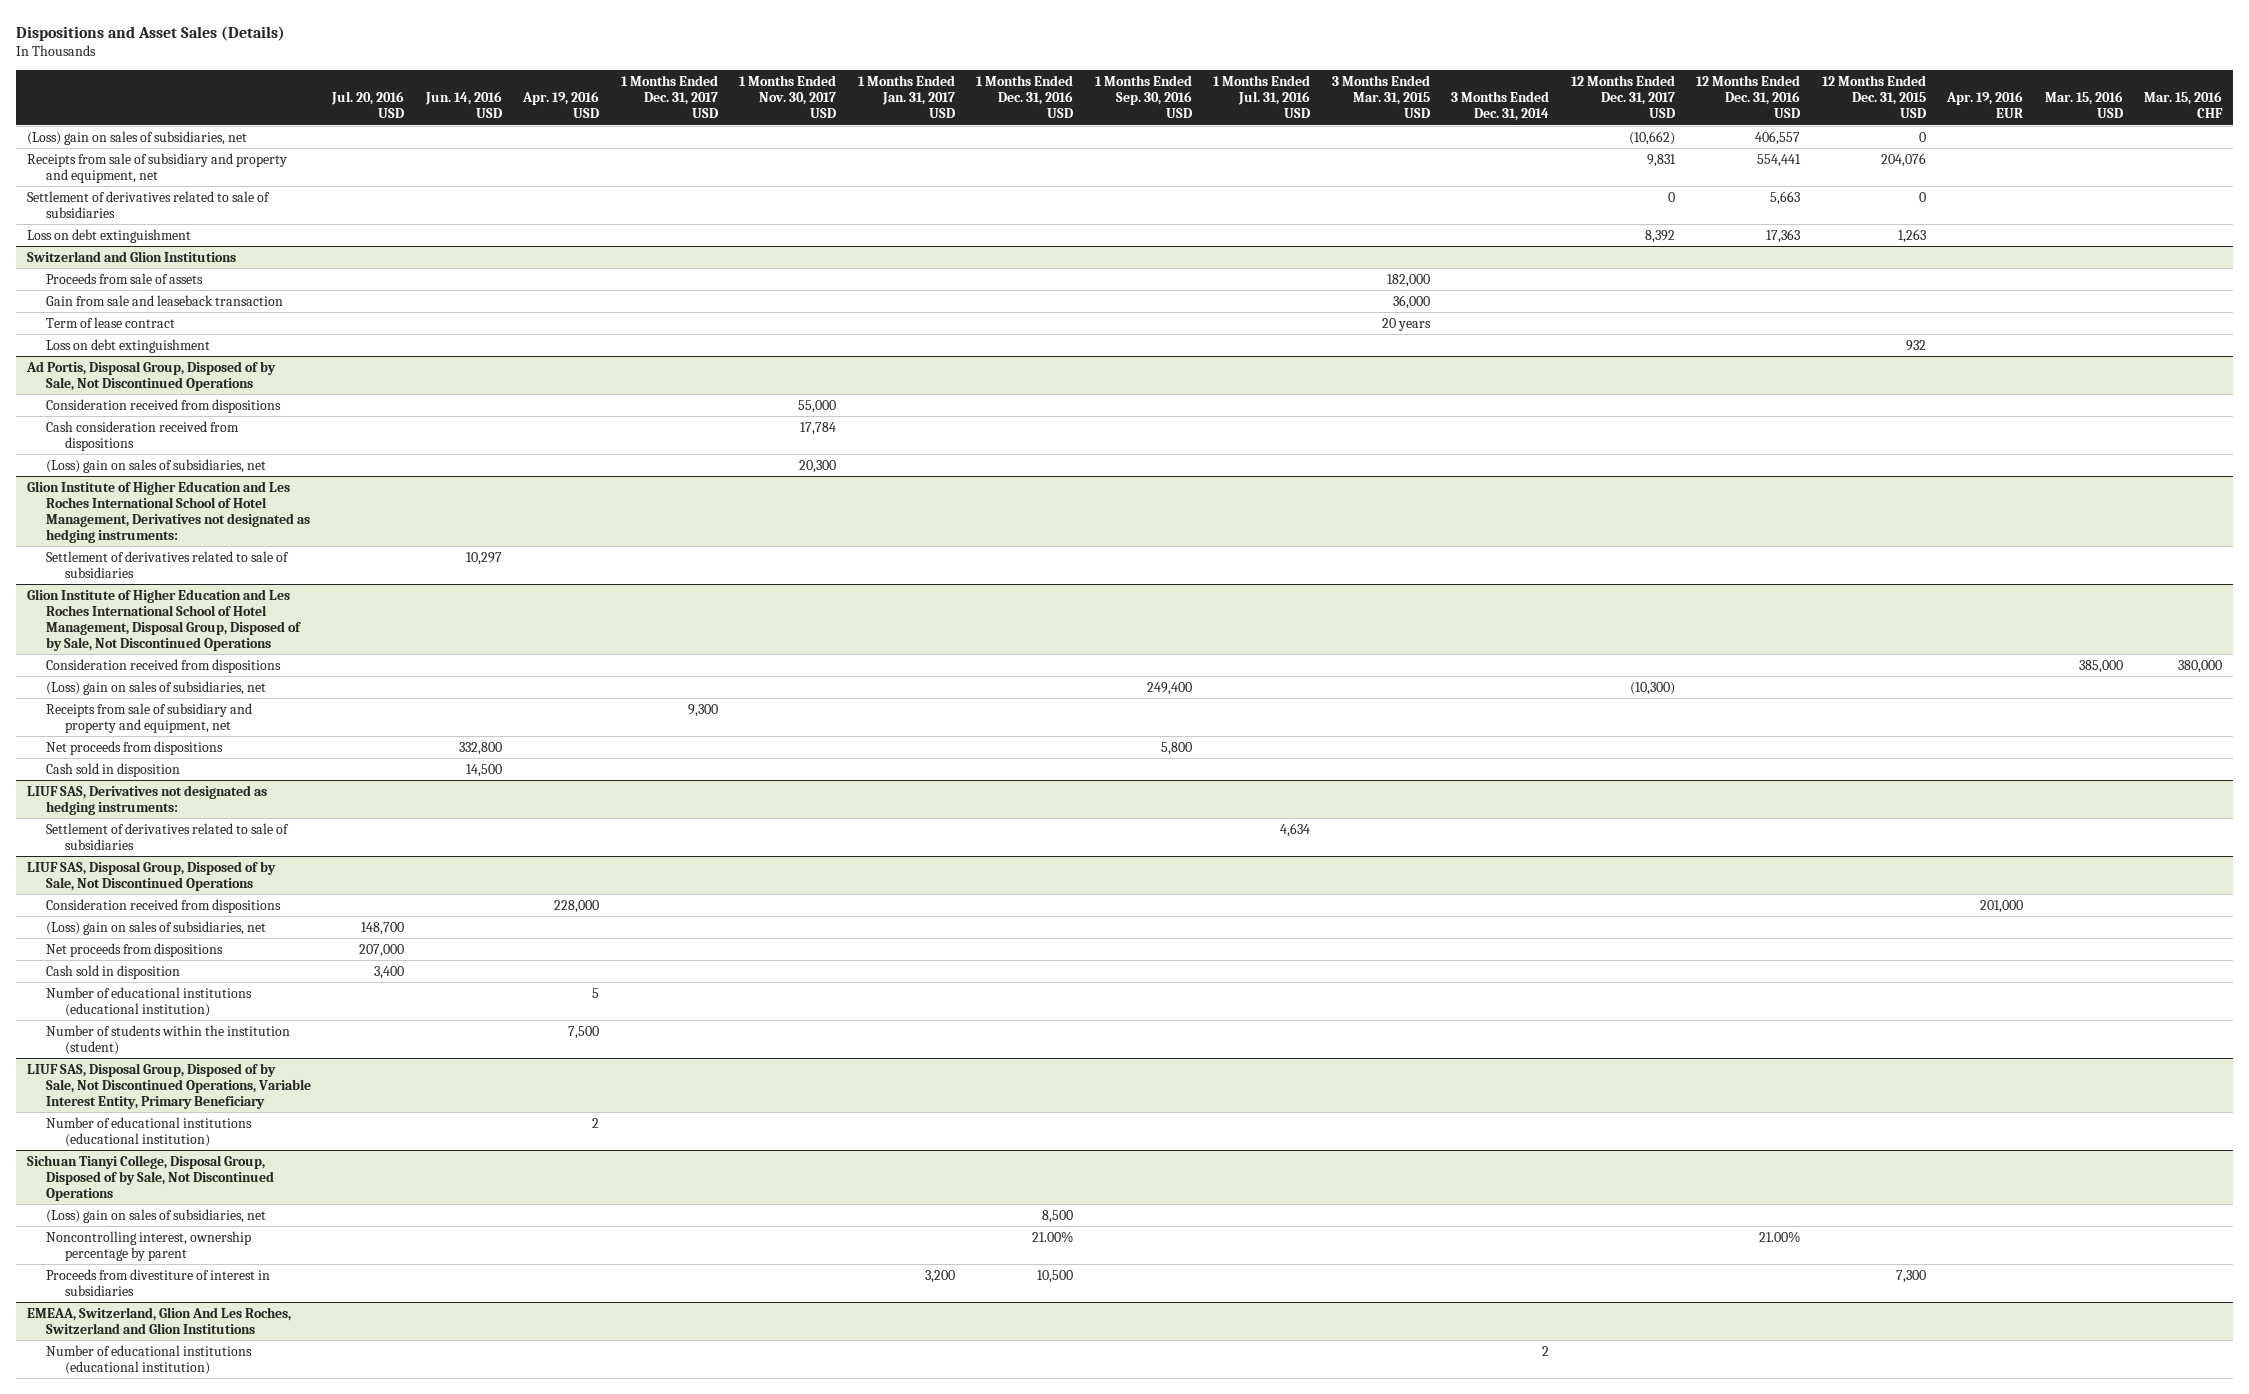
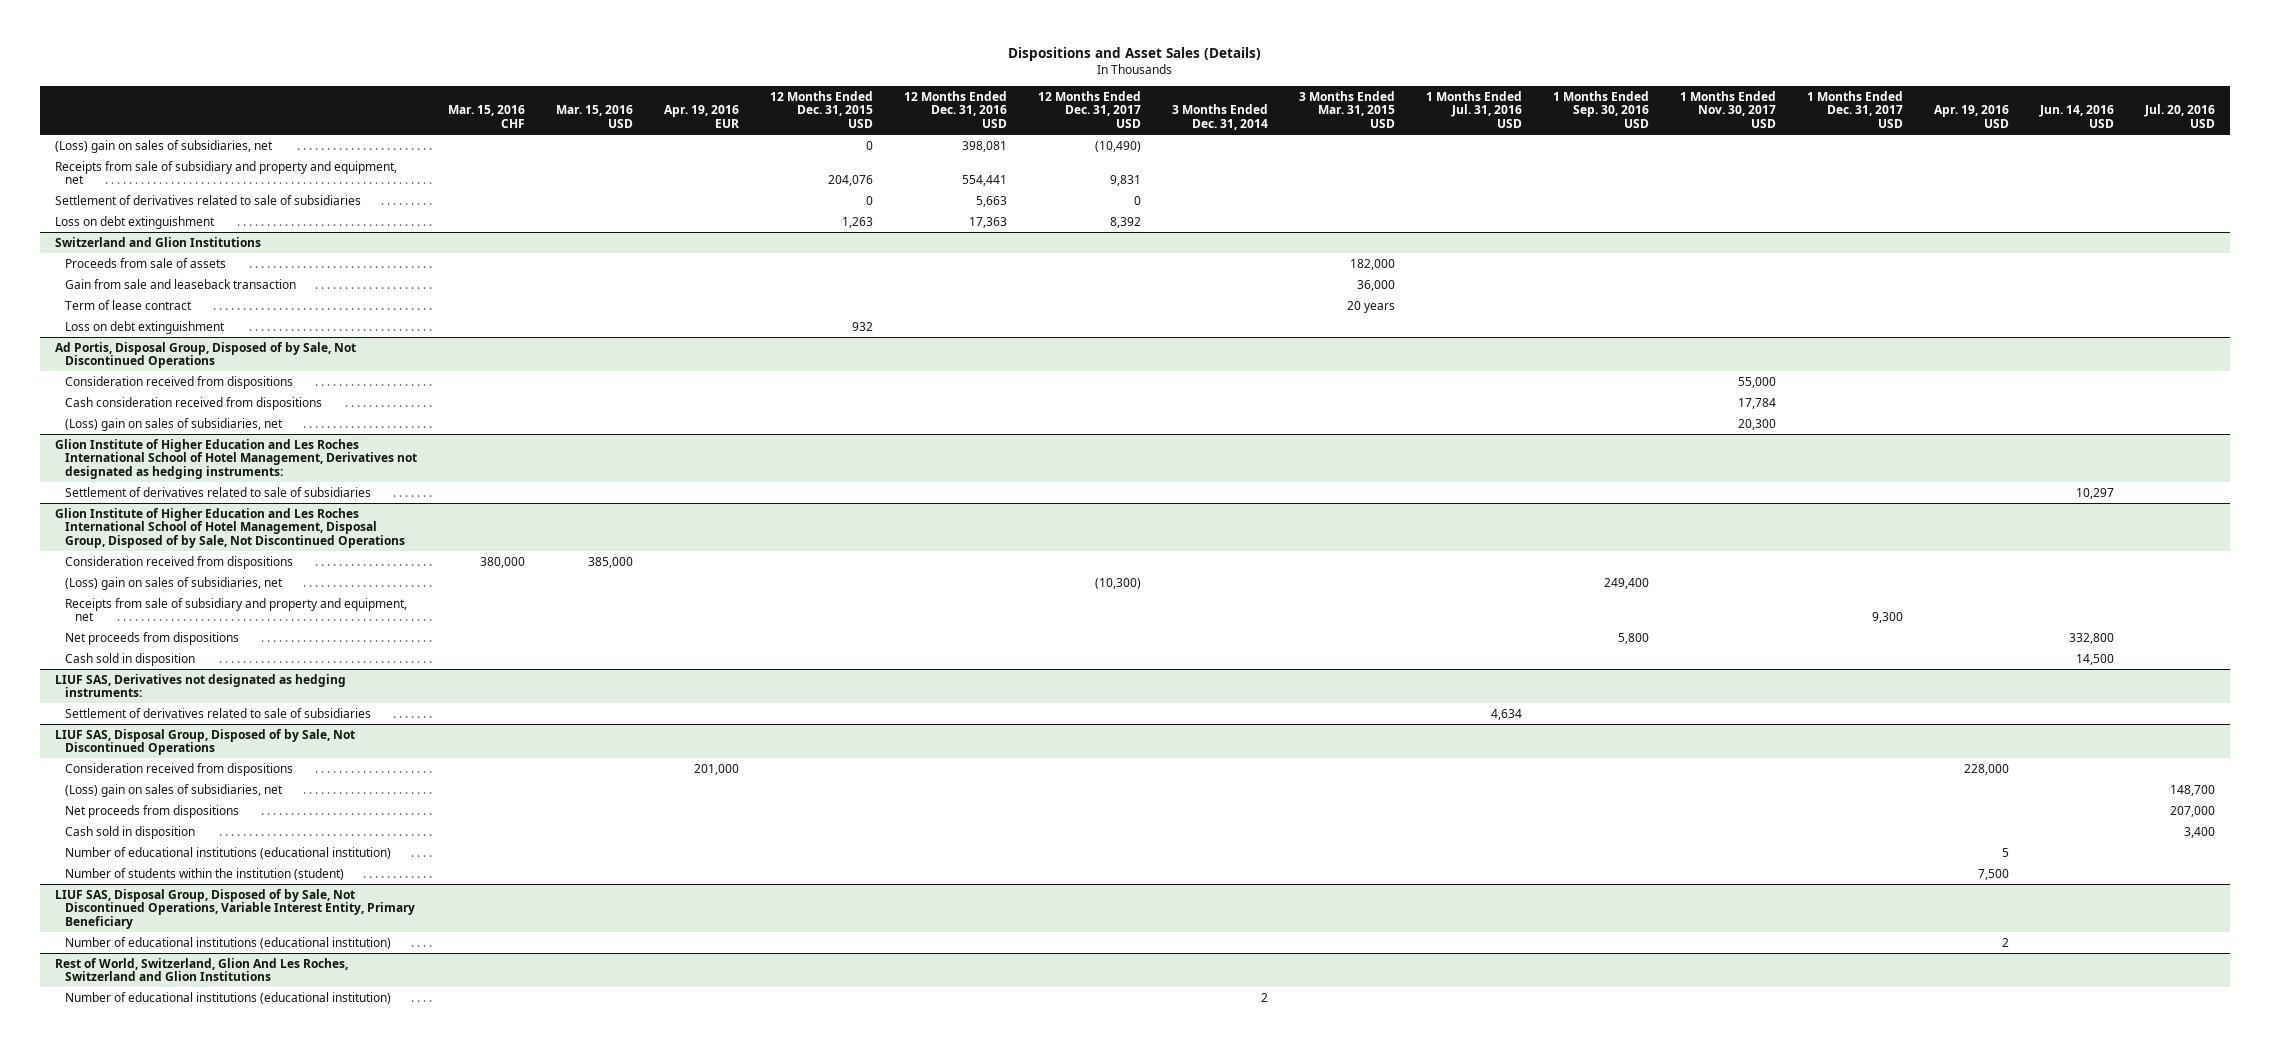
- | Jul. 20, 2016 USD | Jun. 14, 2016 USD | Apr. 19, 2016 USD | 1 Months Ended Dec. 31, 2017 USD | 1 Months Ended Nov. 30, 2017 USD | 1 Months Ended Jan. 31, 2017 USD | 1 Months Ended Dec. 31, 2016 USD | 1 Months Ended Sep. 30, 2016 USD | 1 Months Ended Jul. 31, 2016 USD | 3 Months Ended Mar. 31, 2015 USD | 3 Months Ended Dec. 31, 2014 | 12 Months Ended Dec. 31, 2017 USD | 12 Months Ended Dec. 31, 2016 USD | 12 Months Ended Dec. 31, 2015 USD | Apr. 19, 2016 EUR | Mar. 15, 2016 USD | Mar. 15, 2016 CHF
+ | Mar. 15, 2016 CHF | Mar. 15, 2016 USD | Apr. 19, 2016 EUR | 12 Months Ended Dec. 31, 2015 USD | 12 Months Ended Dec. 31, 2016 USD | 12 Months Ended Dec. 31, 2017 USD | 3 Months Ended Dec. 31, 2014 | 3 Months Ended Mar. 31, 2015 USD | 1 Months Ended Jul. 31, 2016 USD | 1 Months Ended Sep. 30, 2016 USD | 1 Months Ended Nov. 30, 2017 USD | 1 Months Ended Dec. 31, 2017 USD | Apr. 19, 2016 USD | Jun. 14, 2016 USD | Jul. 20, 2016 USD
- (Loss) gain on sales of subsidiaries, net | | | | | | | | | | | | (10,662) | 406,557 | 0 | | |
+ (Loss) gain on sales of subsidiaries, net | | | | 0 | 398,081 | (10,490) | | | | | | | | |
- Sichuan Tianyi College, Disposal Group, Disposed of by Sale, Not Discontinued Operations
- (Loss) gain on sales of subsidiaries, net | | | | | | | 8,500 | | | | | | | | | |
- Noncontrolling interest, ownership percentage by parent | | | | | | | 21.00% | | | | | | 21.00% | | | |
- Proceeds from divestiture of interest in subsidiaries | | | | | | 3,200 | 10,500 | | | | | | | 7,300 | | |
- EMEAA, Switzerland, Glion And Les Roches, Switzerland and Glion Institutions
+ Rest of World, Switzerland, Glion And Les Roches, Switzerland and Glion Institutions

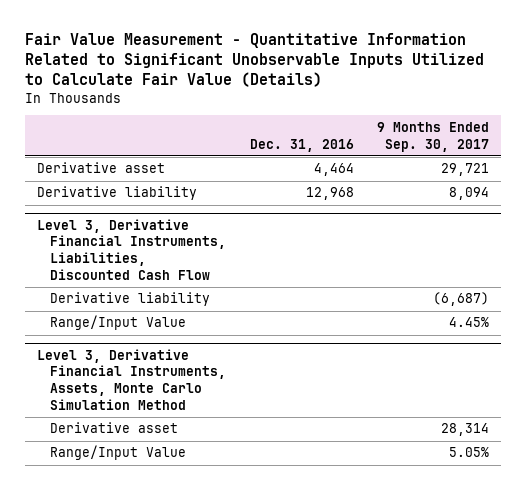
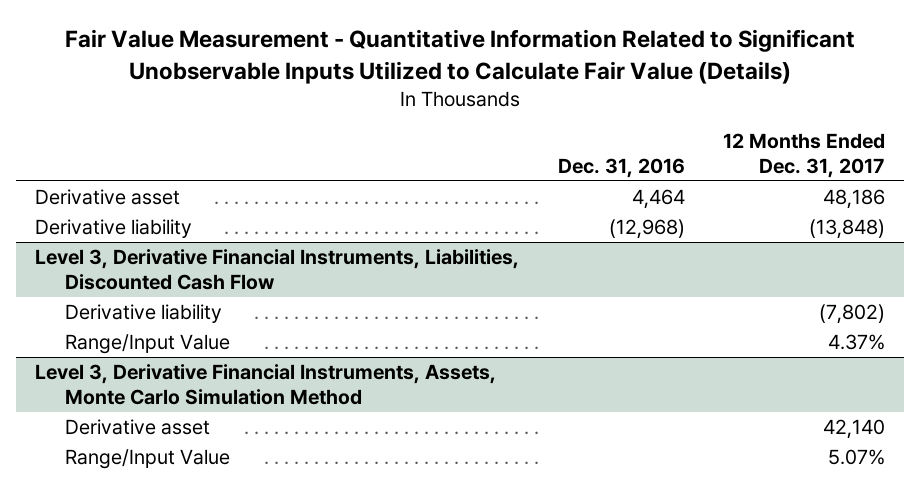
- | Dec. 31, 2016 | 9 Months Ended Sep. 30, 2017
+ | Dec. 31, 2016 | 12 Months Ended Dec. 31, 2017
- Derivative liability | 12,968 | 8,094
+ Derivative liability | (12,968) | (13,848)

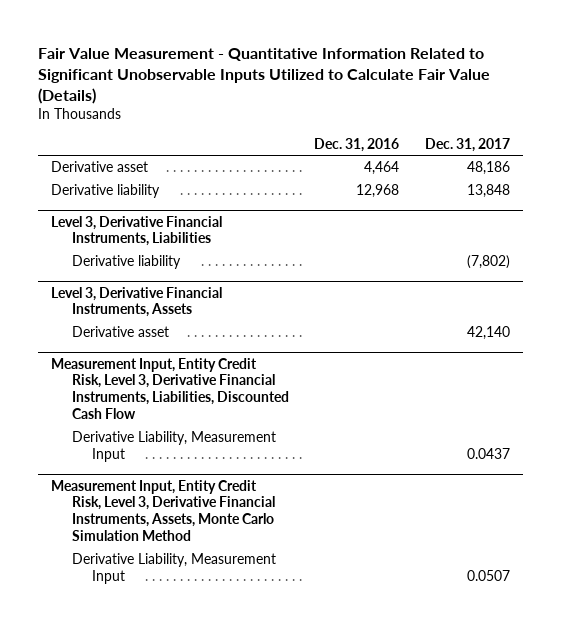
- | Dec. 31, 2016 | 12 Months Ended Dec. 31, 2017
+ | Dec. 31, 2016 | Dec. 31, 2017
- Derivative liability | (12,968) | (13,848)
- Level 3, Derivative Financial Instruments, Liabilities, Discounted Cash Flow
+ Derivative liability | 12,968 | 13,848
+ Level 3, Derivative Financial Instruments, Liabilities
- Range/Input Value | | 4.37%
- Level 3, Derivative Financial Instruments, Assets, Monte Carlo Simulation Method
- Derivative asset | | 42,140
- Range/Input Value | | 5.07%
+ Level 3, Derivative Financial Instruments, Assets
+ Derivative asset | | 42,140
+ Measurement Input, Entity Credit Risk, Level 3, Derivative Financial Instruments, Liabilities, Discounted Cash Flow
+ Derivative Liability, Measurement Input | | 0.0437
+ Measurement Input, Entity Credit Risk, Level 3, Derivative Financial Instruments, Assets, Monte Carlo Simulation Method
+ Derivative Liability, Measurement Input | | 0.0507

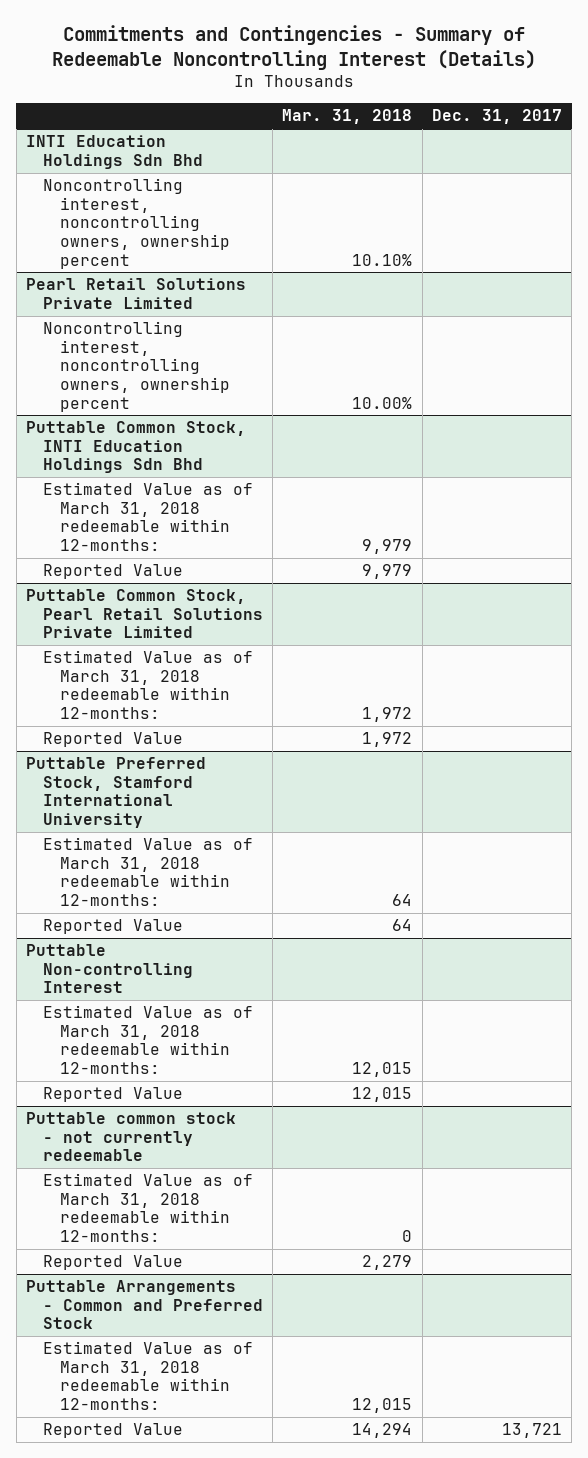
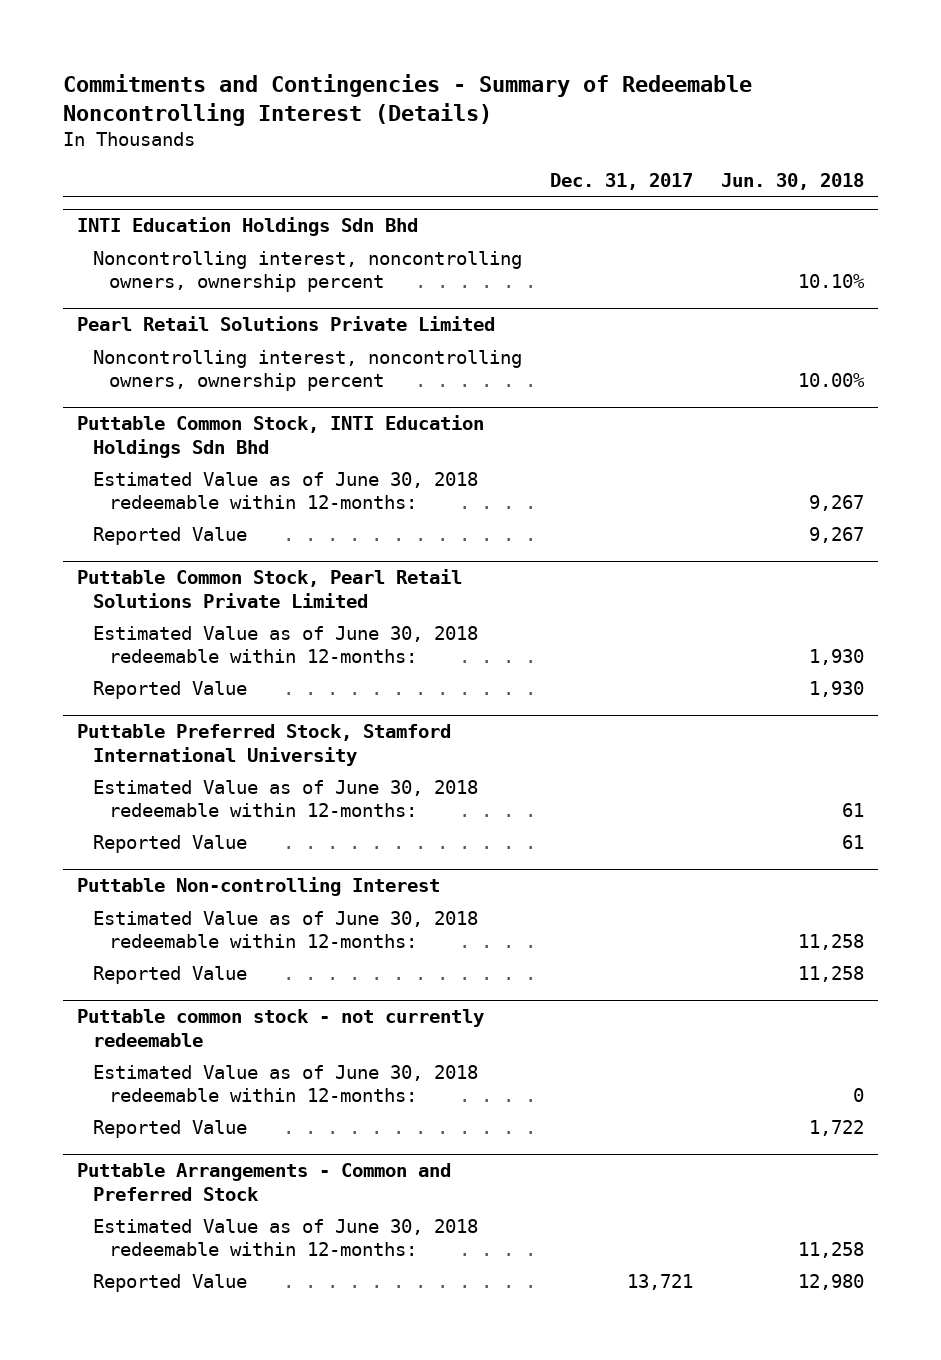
- | Mar. 31, 2018 | Dec. 31, 2017
+ | Dec. 31, 2017 | Jun. 30, 2018
@ Puttable Common Stock, INTI Education Holdings Sdn Bhd
- Estimated Value as of March 31, 2018 redeemable within 12-months: | 9,979 |
+ Estimated Value as of June 30, 2018 redeemable within 12-months: | | 9,267
@ Puttable Common Stock, Pearl Retail Solutions Private Limited
- Estimated Value as of March 31, 2018 redeemable within 12-months: | 1,972 |
+ Estimated Value as of June 30, 2018 redeemable within 12-months: | | 1,930
@ Puttable Preferred Stock, Stamford International University
- Estimated Value as of March 31, 2018 redeemable within 12-months: | 64 |
+ Estimated Value as of June 30, 2018 redeemable within 12-months: | | 61
@ Puttable Non-controlling Interest
- Estimated Value as of March 31, 2018 redeemable within 12-months: | 12,015 |
+ Estimated Value as of June 30, 2018 redeemable within 12-months: | | 11,258
@ Puttable common stock - not currently redeemable
- Estimated Value as of March 31, 2018 redeemable within 12-months: | 0 |
+ Estimated Value as of June 30, 2018 redeemable within 12-months: | | 0
@ Puttable Arrangements - Common and Preferred Stock
- Estimated Value as of March 31, 2018 redeemable within 12-months: | 12,015 |
+ Estimated Value as of June 30, 2018 redeemable within 12-months: | | 11,258

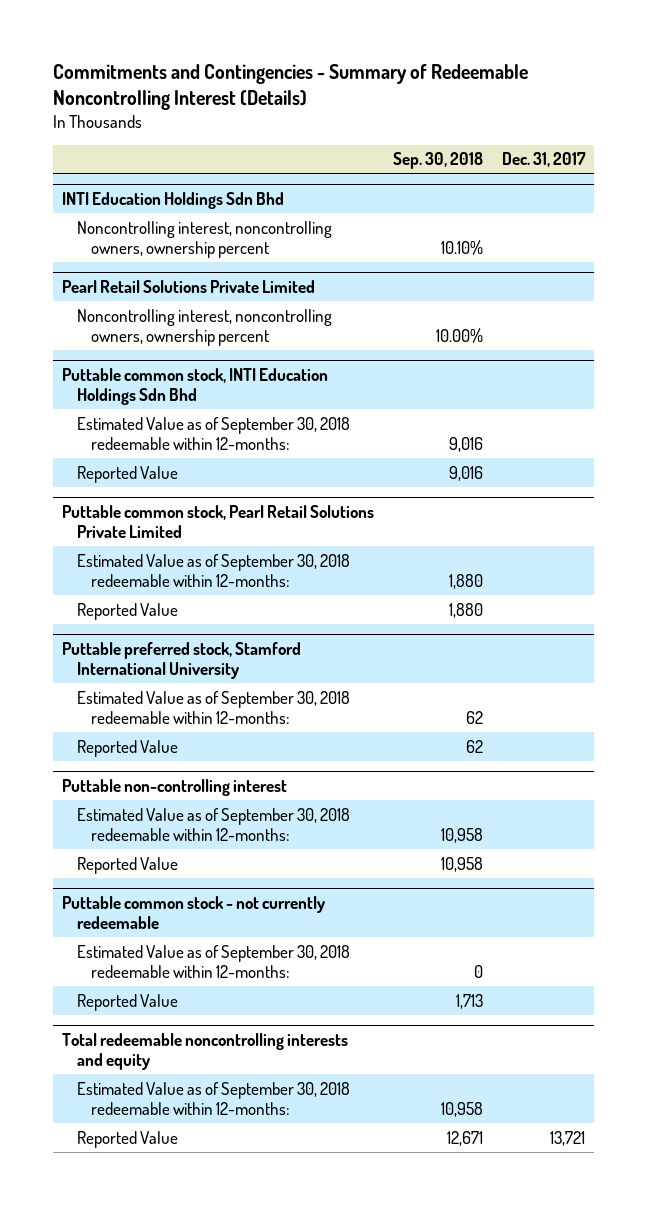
- | Dec. 31, 2017 | Jun. 30, 2018
+ | Sep. 30, 2018 | Dec. 31, 2017
- Puttable Common Stock, INTI Education Holdings Sdn Bhd
- Estimated Value as of June 30, 2018 redeemable within 12-months: | | 9,267
+ Puttable common stock, INTI Education Holdings Sdn Bhd
+ Estimated Value as of September 30, 2018 redeemable within 12-months: | 9,016 |
- Puttable Common Stock, Pearl Retail Solutions Private Limited
- Estimated Value as of June 30, 2018 redeemable within 12-months: | | 1,930
+ Puttable common stock, Pearl Retail Solutions Private Limited
+ Estimated Value as of September 30, 2018 redeemable within 12-months: | 1,880 |
- Puttable Preferred Stock, Stamford International University
- Estimated Value as of June 30, 2018 redeemable within 12-months: | | 61
+ Puttable preferred stock, Stamford International University
+ Estimated Value as of September 30, 2018 redeemable within 12-months: | 62 |
- Puttable Non-controlling Interest
- Estimated Value as of June 30, 2018 redeemable within 12-months: | | 11,258
+ Puttable non-controlling interest
+ Estimated Value as of September 30, 2018 redeemable within 12-months: | 10,958 |
@ Puttable common stock - not currently redeemable
- Estimated Value as of June 30, 2018 redeemable within 12-months: | | 0
+ Estimated Value as of September 30, 2018 redeemable within 12-months: | 0 |
- Puttable Arrangements - Common and Preferred Stock
- Estimated Value as of June 30, 2018 redeemable within 12-months: | | 11,258
+ Total redeemable noncontrolling interests and equity
+ Estimated Value as of September 30, 2018 redeemable within 12-months: | 10,958 |

